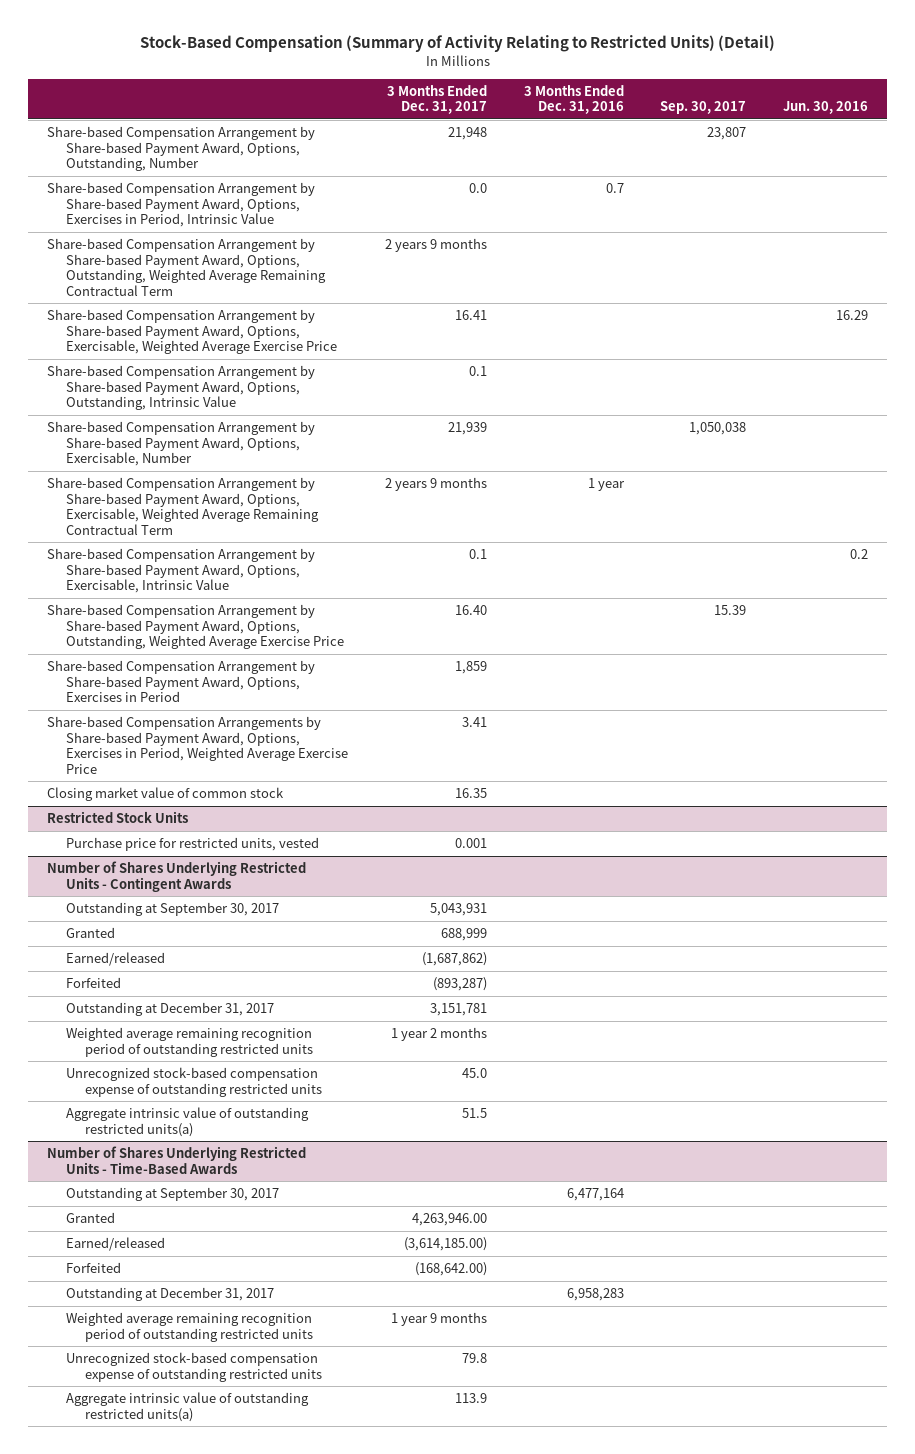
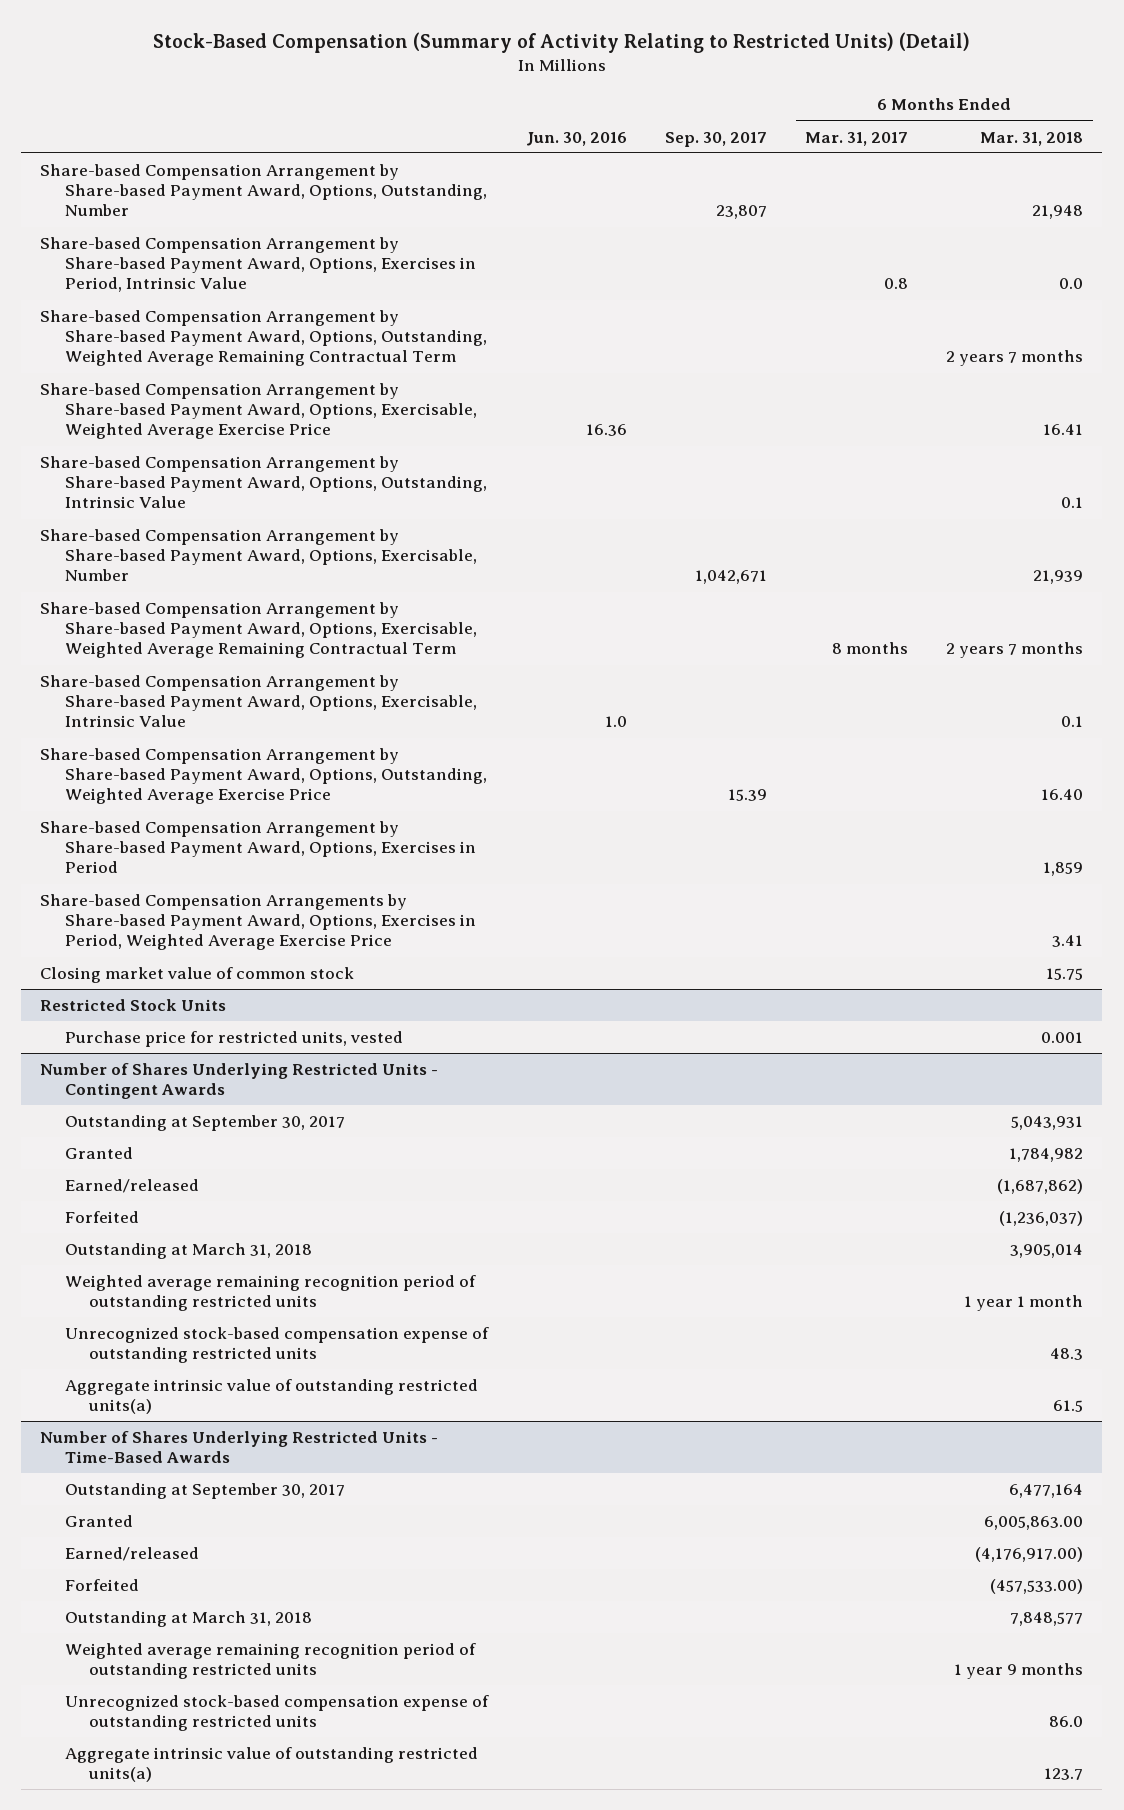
- | 3 Months Ended Dec. 31, 2017 | 3 Months Ended Dec. 31, 2016 | Sep. 30, 2017 | Jun. 30, 2016
+ | Jun. 30, 2016 | Sep. 30, 2017 | 6 Months Ended Mar. 31, 2017 | 6 Months Ended Mar. 31, 2018
- Share-based Compensation Arrangement by Share-based Payment Award, Options, Exercisable, Weighted Average Exercise Price | 16.41 | | | 16.29
+ Share-based Compensation Arrangement by Share-based Payment Award, Options, Exercisable, Weighted Average Exercise Price | 16.36 | | | 16.41
- Share-based Compensation Arrangement by Share-based Payment Award, Options, Exercisable, Number | 21,939 | | 1,050,038 |
+ Share-based Compensation Arrangement by Share-based Payment Award, Options, Exercisable, Number | | 1,042,671 | | 21,939
- Share-based Compensation Arrangement by Share-based Payment Award, Options, Exercisable, Intrinsic Value | 0.1 | | | 0.2
+ Share-based Compensation Arrangement by Share-based Payment Award, Options, Exercisable, Intrinsic Value | 1.0 | | | 0.1
@ Number of Shares Underlying Restricted Units - Contingent Awards
- Outstanding at December 31, 2017 | 3,151,781 | | |
+ Outstanding at March 31, 2018 | | | | 3,905,014
@ Number of Shares Underlying Restricted Units - Time-Based Awards
- Outstanding at December 31, 2017 | | 6,958,283 | |
+ Outstanding at March 31, 2018 | | | | 7,848,577

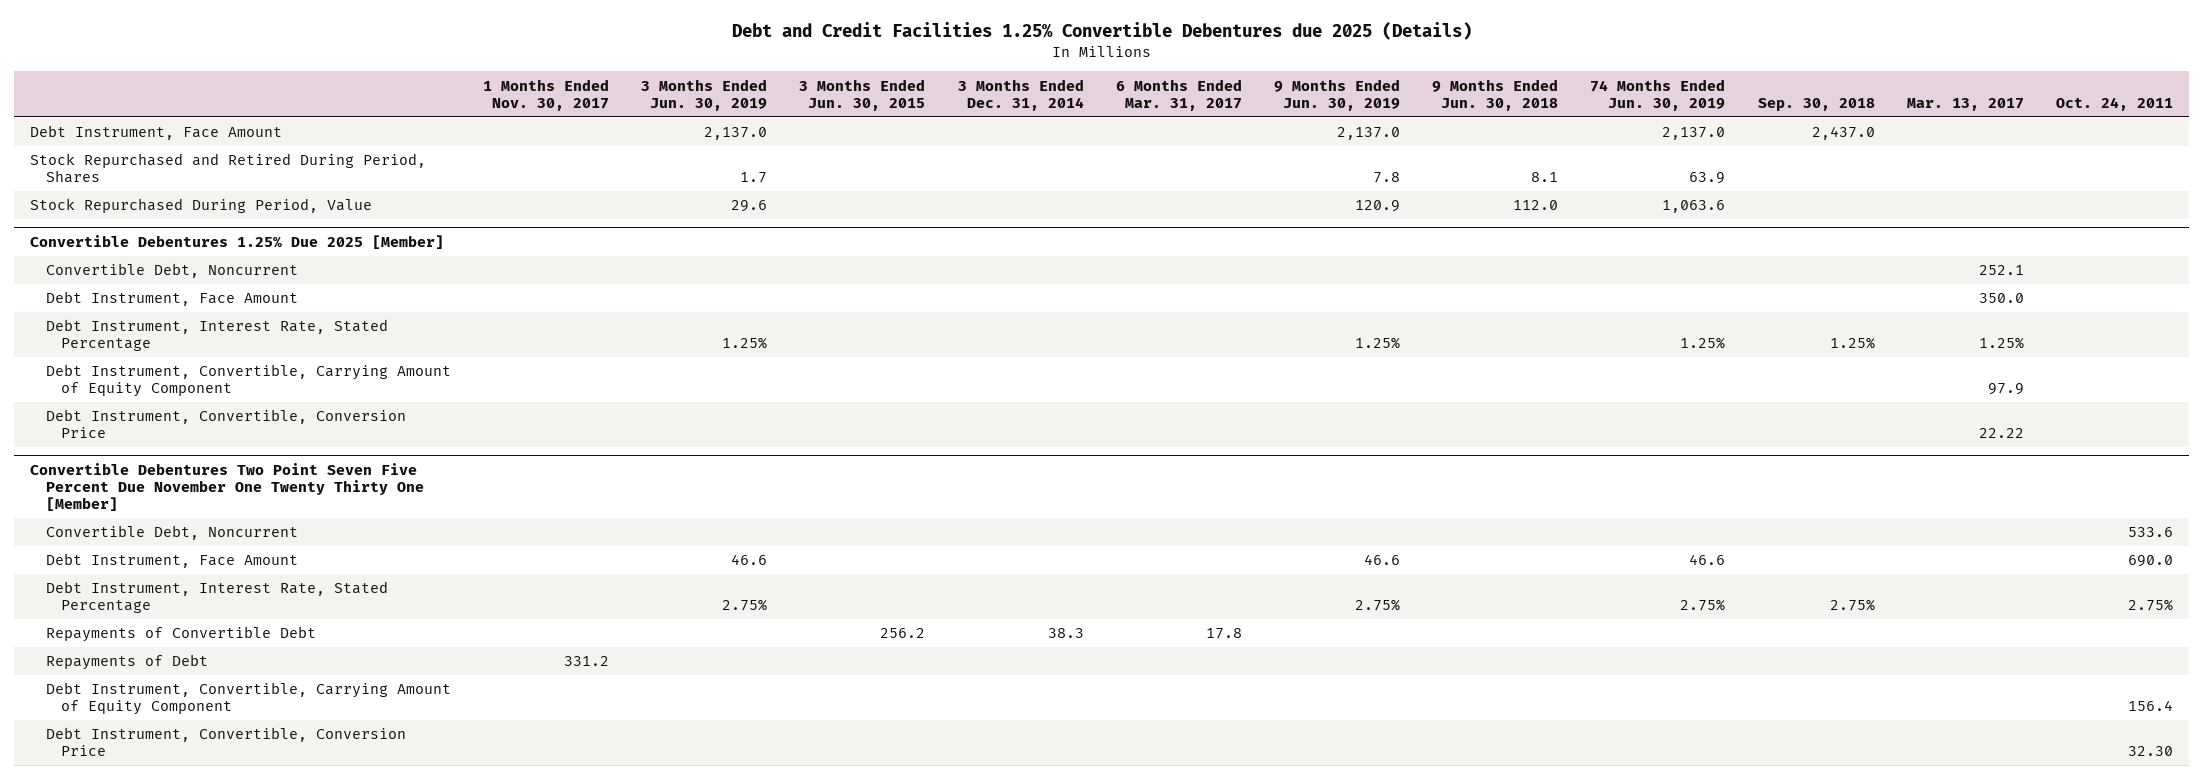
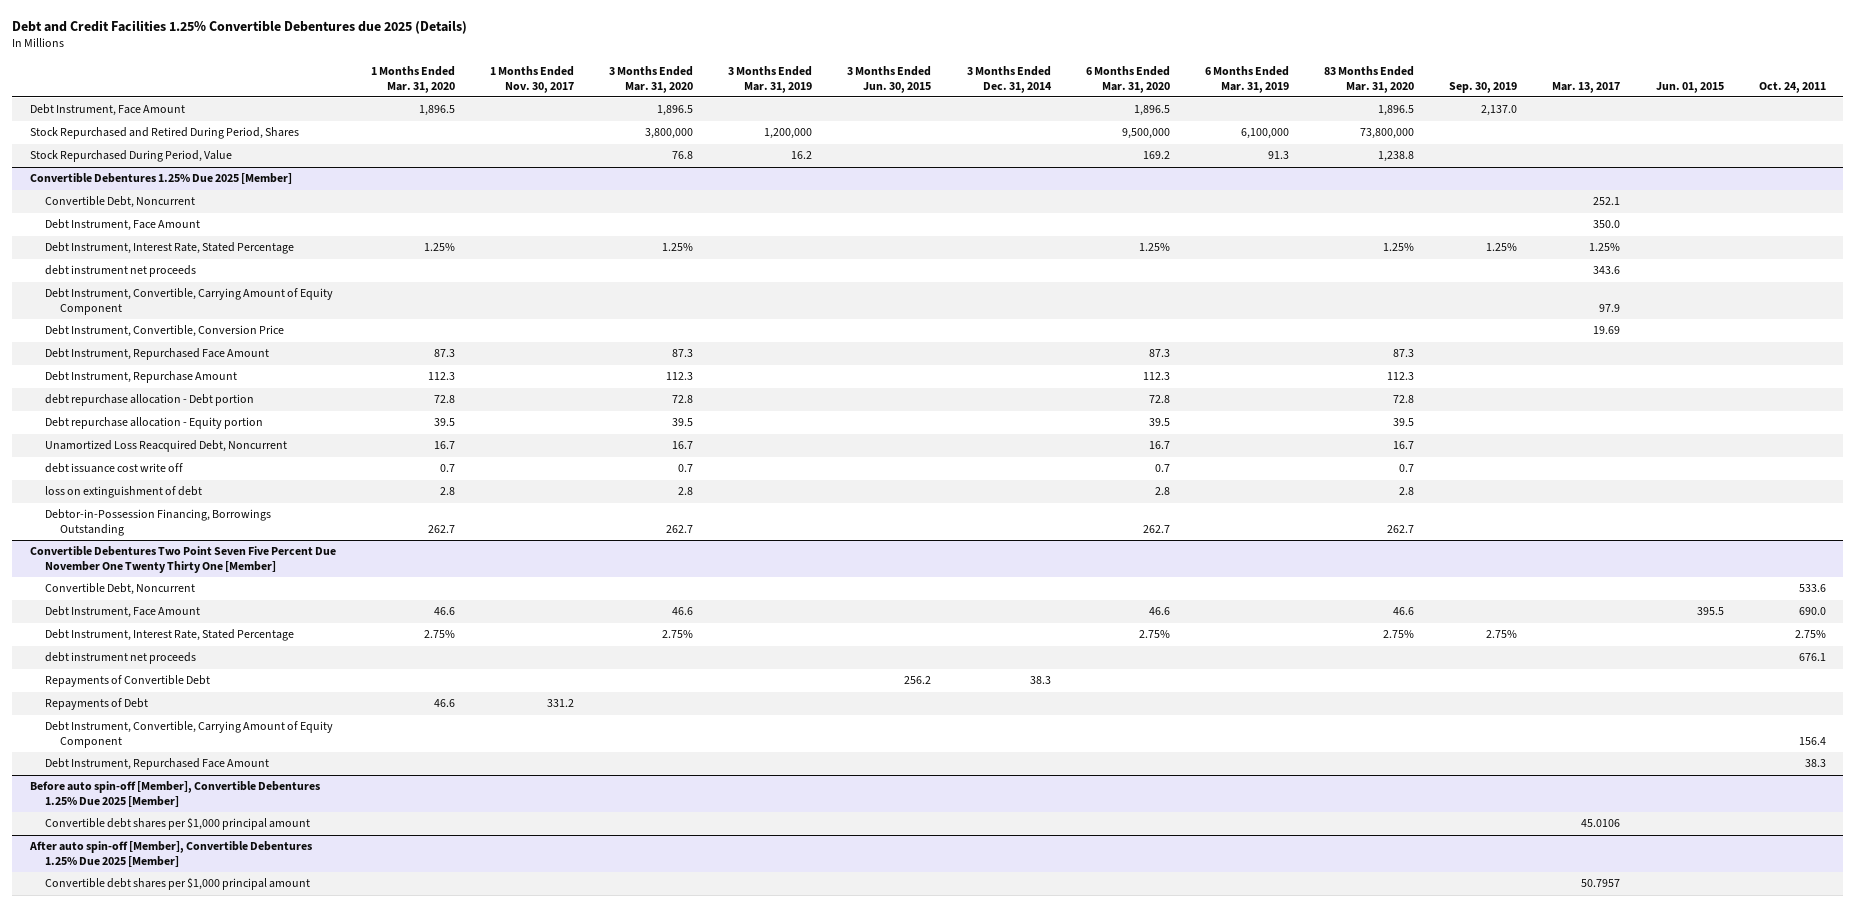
- | 1 Months Ended Nov. 30, 2017 | 3 Months Ended Jun. 30, 2019 | 3 Months Ended Jun. 30, 2015 | 3 Months Ended Dec. 31, 2014 | 6 Months Ended Mar. 31, 2017 | 9 Months Ended Jun. 30, 2019 | 9 Months Ended Jun. 30, 2018 | 74 Months Ended Jun. 30, 2019 | Sep. 30, 2018 | Mar. 13, 2017 | Oct. 24, 2011
+ | 1 Months Ended Mar. 31, 2020 | 1 Months Ended Nov. 30, 2017 | 3 Months Ended Mar. 31, 2020 | 3 Months Ended Mar. 31, 2019 | 3 Months Ended Jun. 30, 2015 | 3 Months Ended Dec. 31, 2014 | 6 Months Ended Mar. 31, 2020 | 6 Months Ended Mar. 31, 2019 | 83 Months Ended Mar. 31, 2020 | Sep. 30, 2019 | Mar. 13, 2017 | Jun. 01, 2015 | Oct. 24, 2011
@ Convertible Debentures 1.25% Due 2025 [Member]
+ debt instrument net proceeds | | | | | | | | | | | 343.6 | |
- Debt Instrument, Convertible, Conversion Price | | | | | | | | | | 22.22 |
+ Debt Instrument, Convertible, Conversion Price | | | | | | | | | | | 19.69 | |
+ Debt Instrument, Repurchased Face Amount | 87.3 | | 87.3 | | | | 87.3 | | 87.3 | | | |
+ Debt Instrument, Repurchase Amount | 112.3 | | 112.3 | | | | 112.3 | | 112.3 | | | |
+ debt repurchase allocation - Debt portion | 72.8 | | 72.8 | | | | 72.8 | | 72.8 | | | |
+ Debt repurchase allocation - Equity portion | 39.5 | | 39.5 | | | | 39.5 | | 39.5 | | | |
+ Unamortized Loss Reacquired Debt, Noncurrent | 16.7 | | 16.7 | | | | 16.7 | | 16.7 | | | |
+ debt issuance cost write off | 0.7 | | 0.7 | | | | 0.7 | | 0.7 | | | |
+ loss on extinguishment of debt | 2.8 | | 2.8 | | | | 2.8 | | 2.8 | | | |
+ Debtor-in-Possession Financing, Borrowings Outstanding | 262.7 | | 262.7 | | | | 262.7 | | 262.7 | | | |
@ Convertible Debentures Two Point Seven Five Percent Due November One Twenty Thirty One [Member]
+ debt instrument net proceeds | | | | | | | | | | | | | 676.1
- Debt Instrument, Convertible, Conversion Price | | | | | | | | | | | 32.30
+ Debt Instrument, Repurchased Face Amount | | | | | | | | | | | | | 38.3
+ Before auto spin-off [Member], Convertible Debentures 1.25% Due 2025 [Member]
+ Convertible debt shares per $1,000 principal amount | | | | | | | | | | | 45.0106 | |
+ After auto spin-off [Member], Convertible Debentures 1.25% Due 2025 [Member]
+ Convertible debt shares per $1,000 principal amount | | | | | | | | | | | 50.7957 | |

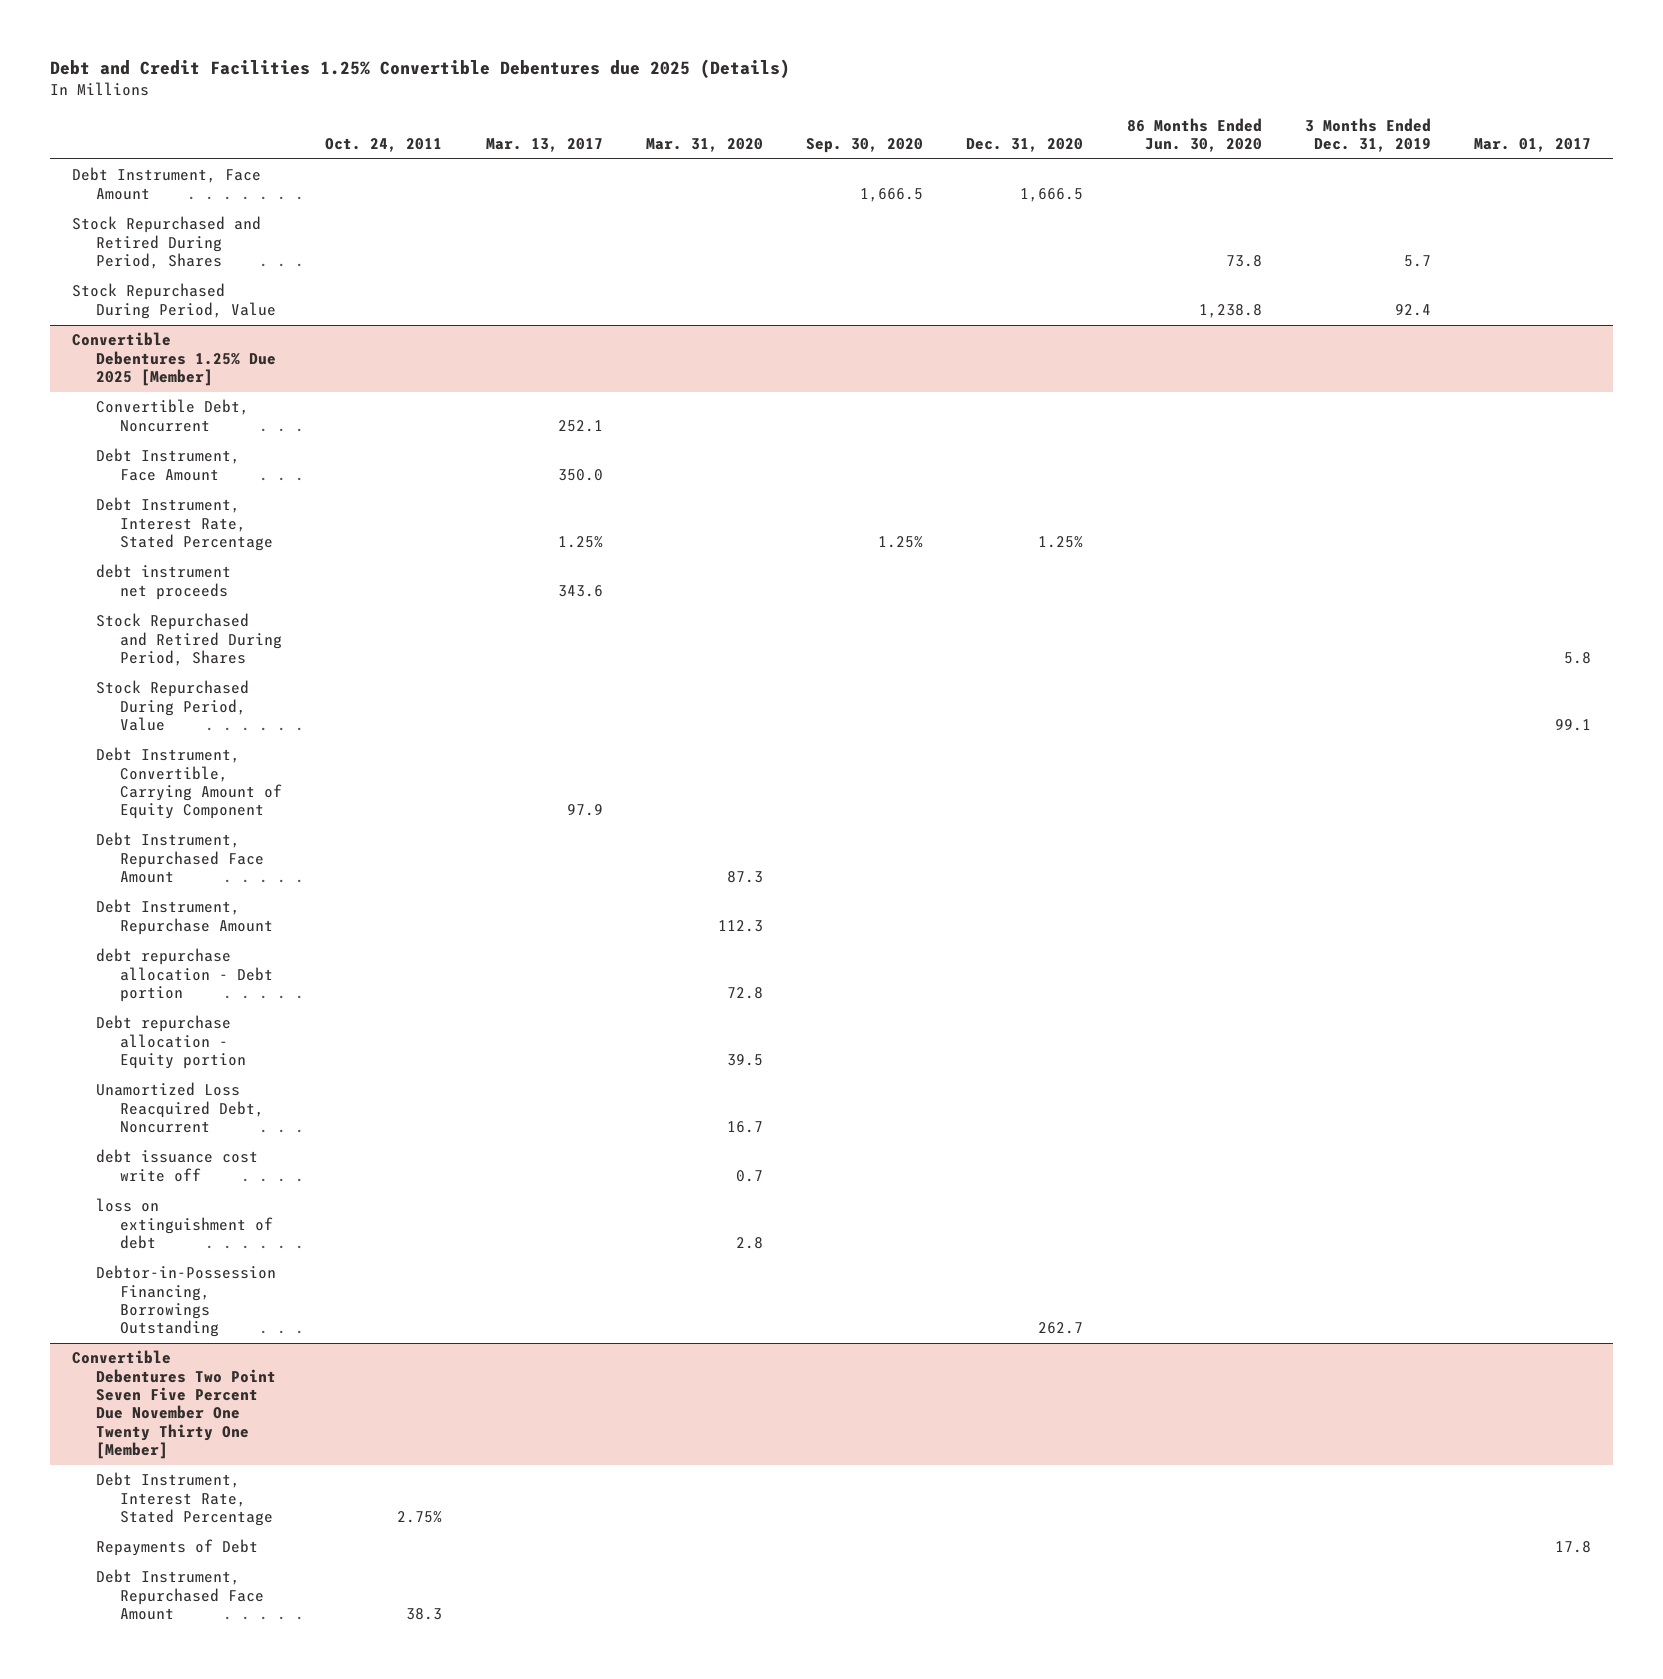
- | 1 Months Ended Mar. 31, 2020 | 1 Months Ended Nov. 30, 2017 | 3 Months Ended Mar. 31, 2020 | 3 Months Ended Mar. 31, 2019 | 3 Months Ended Jun. 30, 2015 | 3 Months Ended Dec. 31, 2014 | 6 Months Ended Mar. 31, 2020 | 6 Months Ended Mar. 31, 2019 | 83 Months Ended Mar. 31, 2020 | Sep. 30, 2019 | Mar. 13, 2017 | Jun. 01, 2015 | Oct. 24, 2011
+ | Oct. 24, 2011 | Mar. 13, 2017 | Mar. 31, 2020 | Sep. 30, 2020 | Dec. 31, 2020 | 86 Months Ended Jun. 30, 2020 | 3 Months Ended Dec. 31, 2019 | Mar. 01, 2017
@ Convertible Debentures 1.25% Due 2025 [Member]
+ Stock Repurchased and Retired During Period, Shares | | | | | | | | 5.8
+ Stock Repurchased During Period, Value | | | | | | | | 99.1
- Debt Instrument, Convertible, Conversion Price | | | | | | | | | | | 19.69 | |
@ Convertible Debentures Two Point Seven Five Percent Due November One Twenty Thirty One [Member]
- Convertible Debt, Noncurrent | | | | | | | | | | | | | 533.6
- Debt Instrument, Face Amount | 46.6 | | 46.6 | | | | 46.6 | | 46.6 | | | 395.5 | 690.0
- debt instrument net proceeds | | | | | | | | | | | | | 676.1
- Repayments of Convertible Debt | | | | | 256.2 | 38.3 | | | | | | |
- Debt Instrument, Convertible, Carrying Amount of Equity Component | | | | | | | | | | | | | 156.4
- Before auto spin-off [Member], Convertible Debentures 1.25% Due 2025 [Member]
- Convertible debt shares per $1,000 principal amount | | | | | | | | | | | 45.0106 | |
- After auto spin-off [Member], Convertible Debentures 1.25% Due 2025 [Member]
- Convertible debt shares per $1,000 principal amount | | | | | | | | | | | 50.7957 | |

